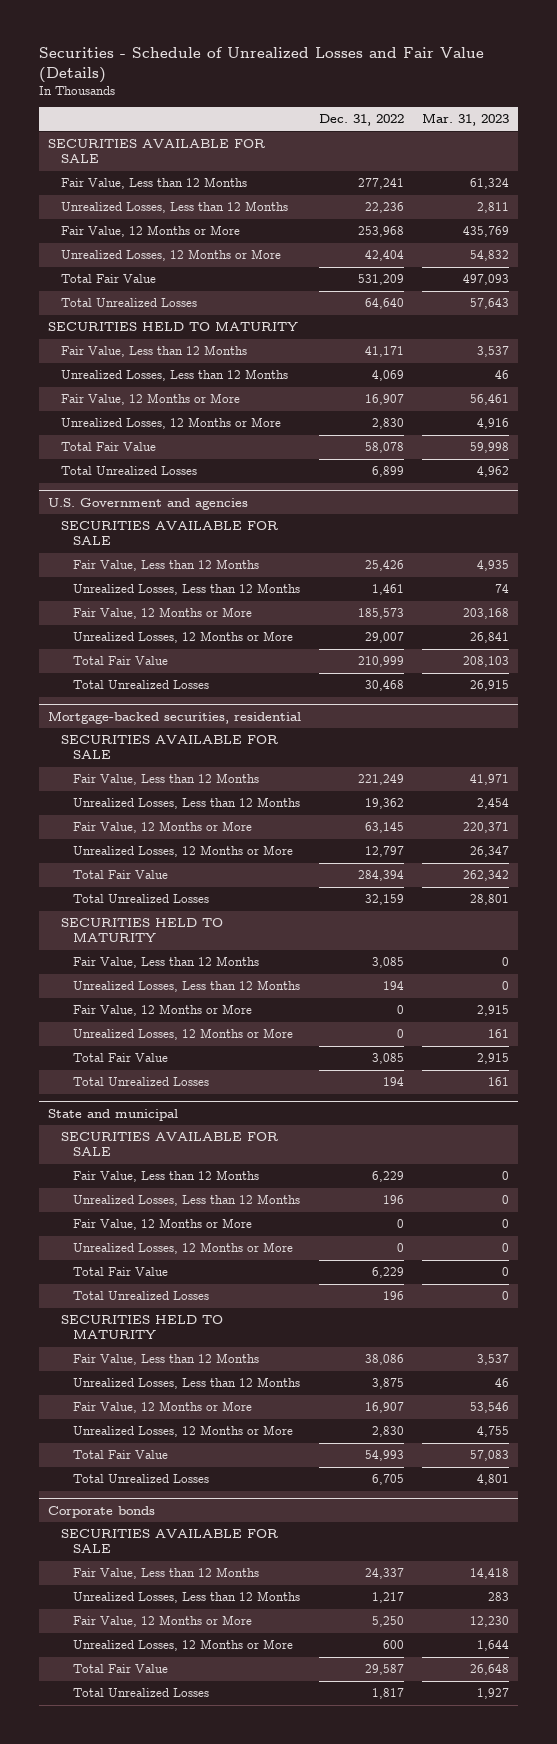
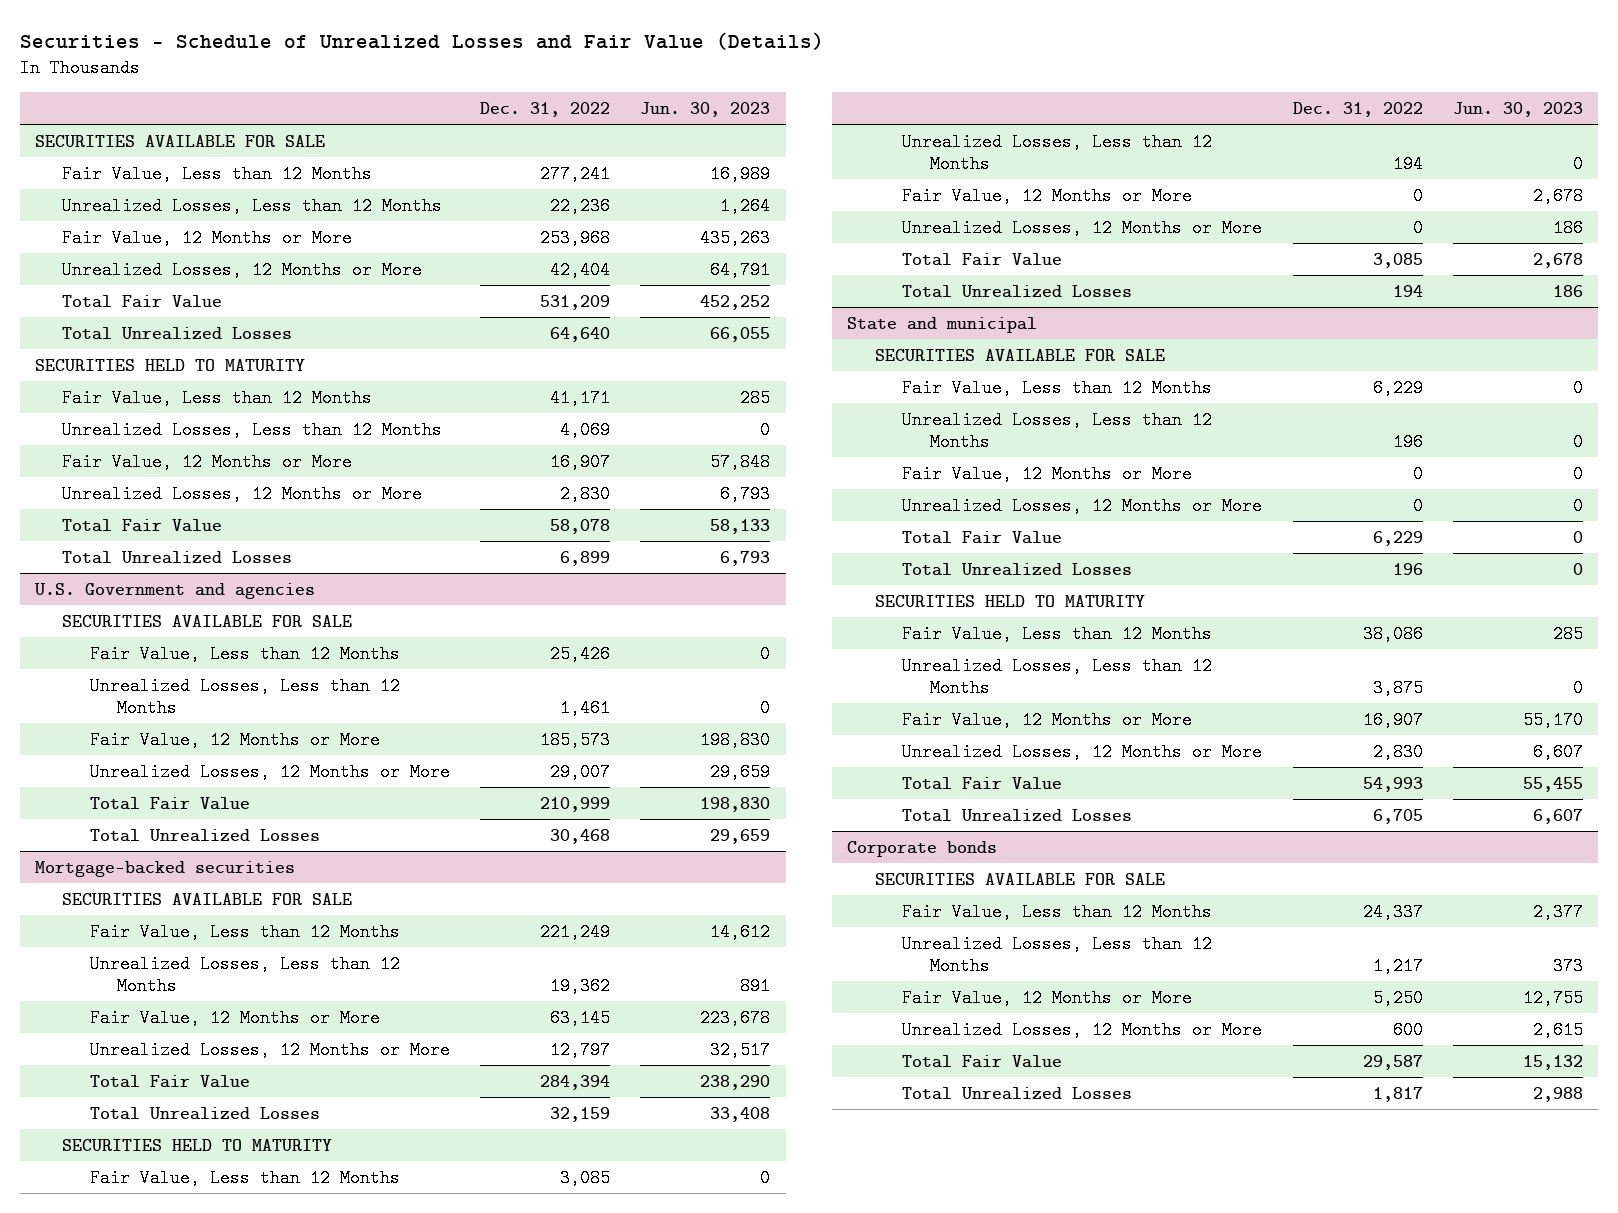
- | Dec. 31, 2022 | Mar. 31, 2023
+ | Dec. 31, 2022 | Jun. 30, 2023
- Mortgage-backed securities, residential
+ Mortgage-backed securities

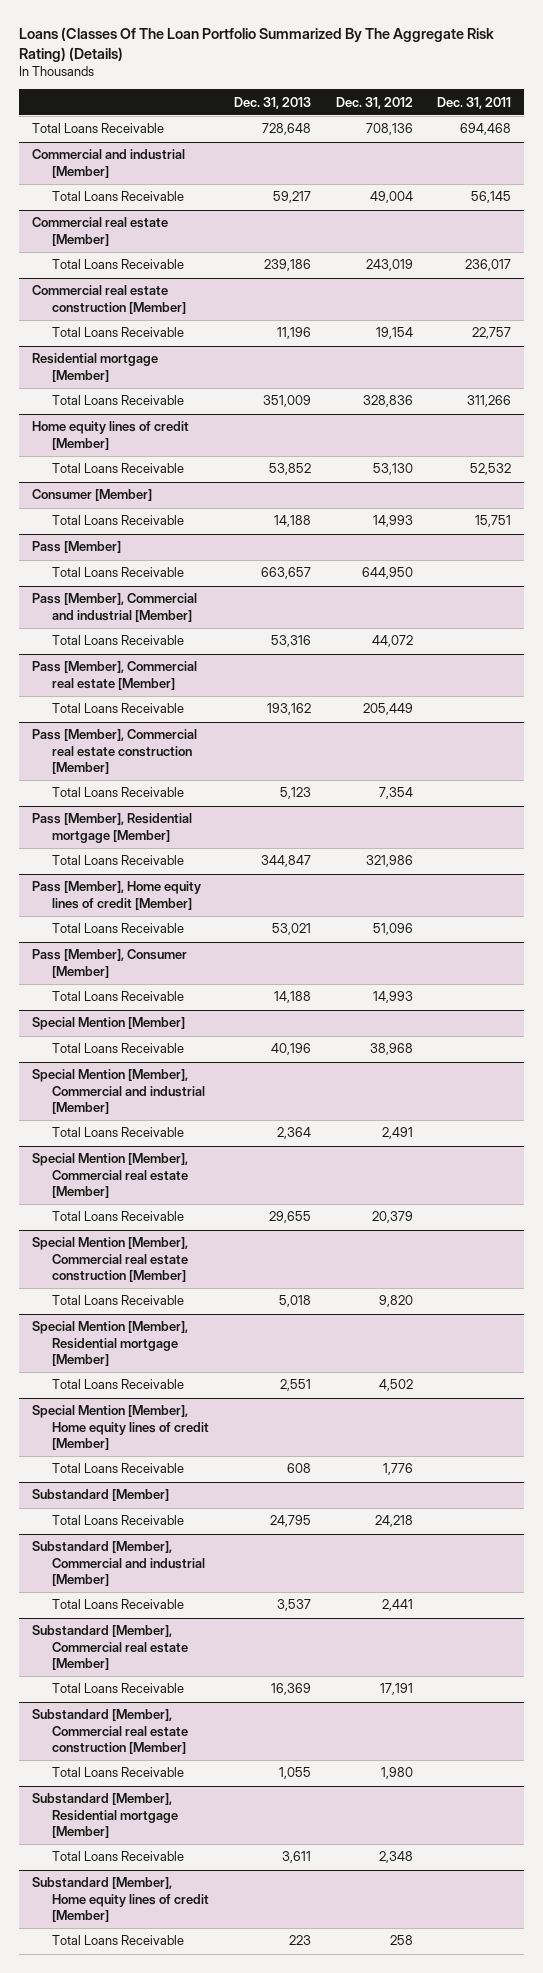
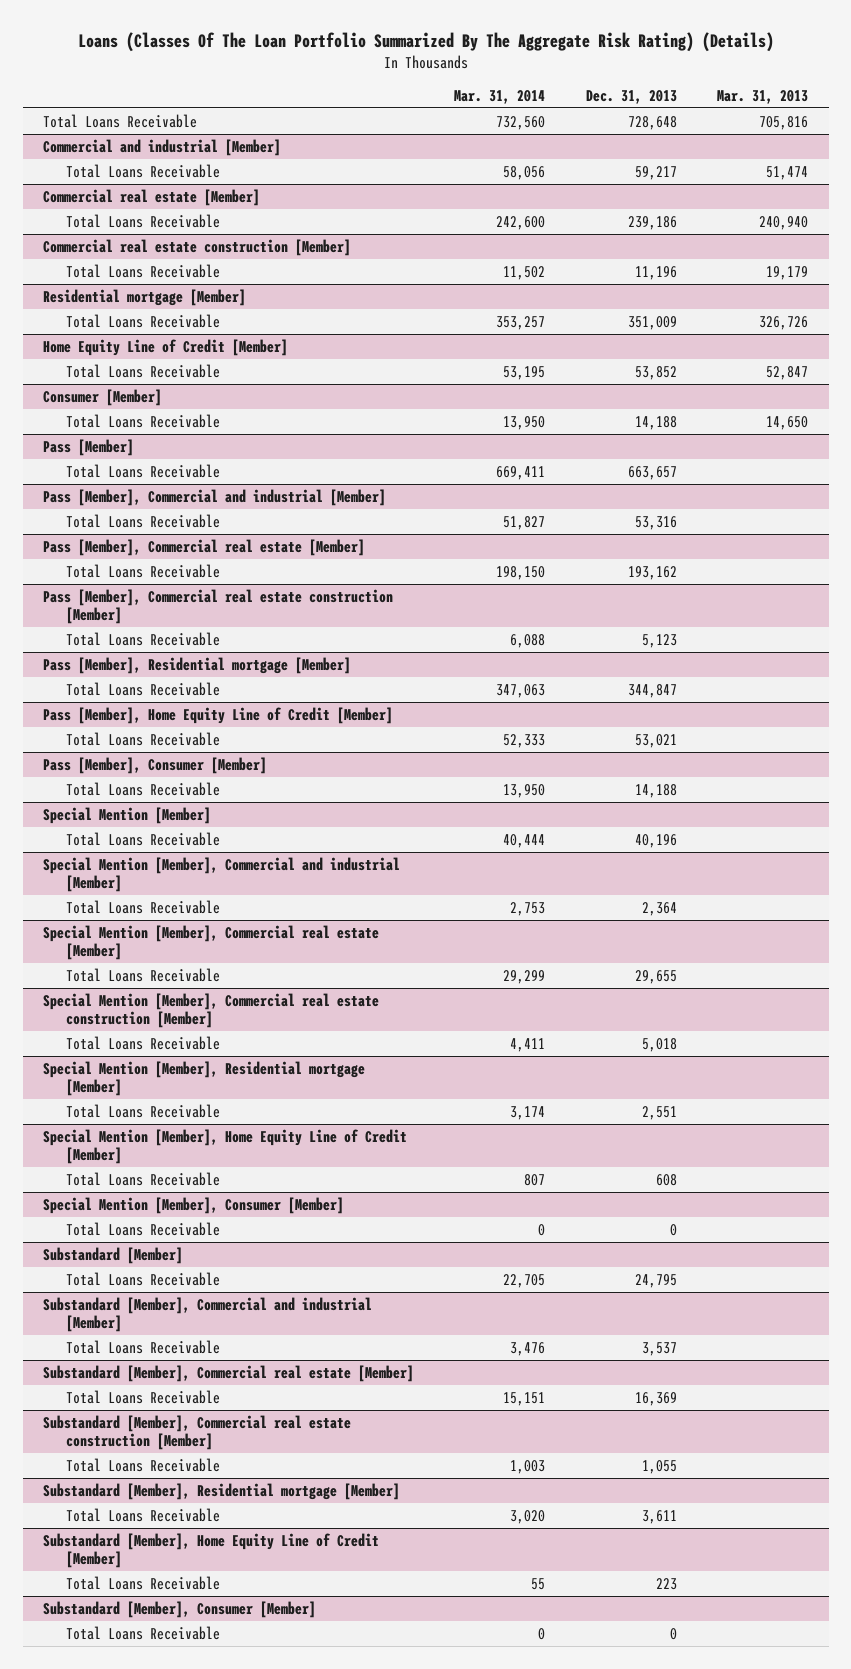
- | Dec. 31, 2013 | Dec. 31, 2012 | Dec. 31, 2011
+ | Mar. 31, 2014 | Dec. 31, 2013 | Mar. 31, 2013
- Home equity lines of credit [Member]
+ Home Equity Line of Credit [Member]
- Pass [Member], Home equity lines of credit [Member]
+ Pass [Member], Home Equity Line of Credit [Member]
- Special Mention [Member], Home equity lines of credit [Member]
+ Special Mention [Member], Home Equity Line of Credit [Member]
+ Special Mention [Member], Consumer [Member]
+ Total Loans Receivable | 0 | 0 |
- Substandard [Member], Home equity lines of credit [Member]
+ Substandard [Member], Home Equity Line of Credit [Member]
+ Substandard [Member], Consumer [Member]
+ Total Loans Receivable | 0 | 0 |

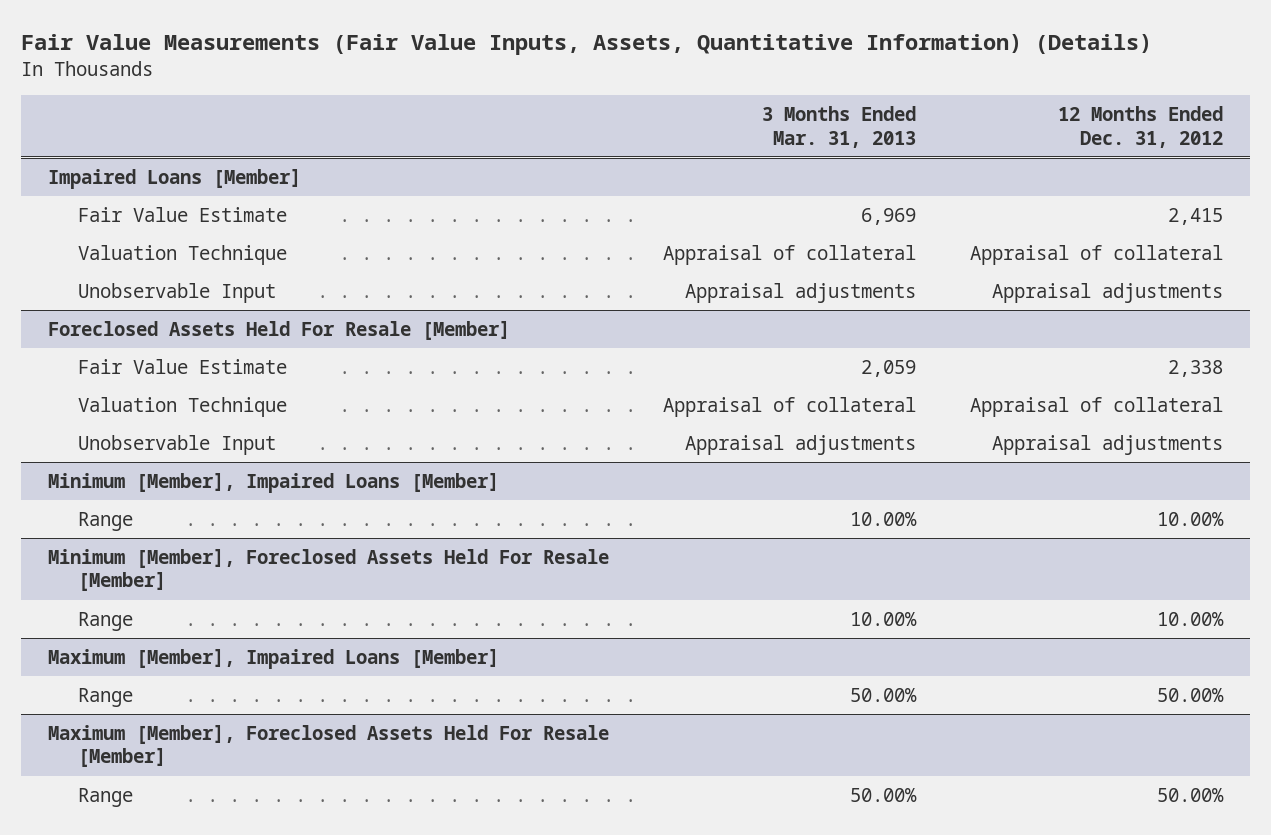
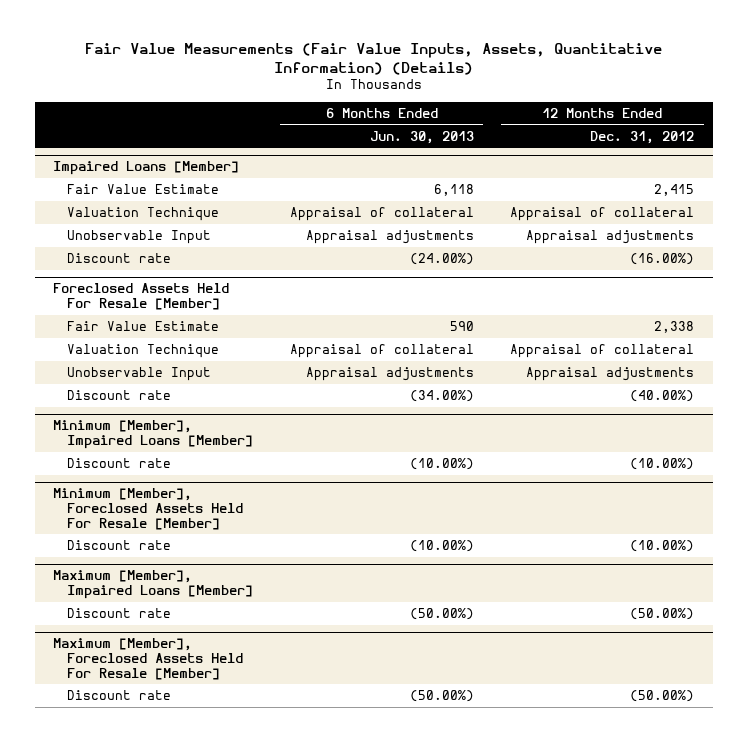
- | 3 Months Ended Mar. 31, 2013 | 12 Months Ended Dec. 31, 2012
+ | 6 Months Ended Jun. 30, 2013 | 12 Months Ended Dec. 31, 2012
@ Impaired Loans [Member]
+ Discount rate | (24.00%) | (16.00%)
@ Foreclosed Assets Held For Resale [Member]
+ Discount rate | (34.00%) | (40.00%)
@ Minimum [Member], Impaired Loans [Member]
- Range | 10.00% | 10.00%
+ Discount rate | (10.00%) | (10.00%)
@ Minimum [Member], Foreclosed Assets Held For Resale [Member]
- Range | 10.00% | 10.00%
+ Discount rate | (10.00%) | (10.00%)
@ Maximum [Member], Impaired Loans [Member]
- Range | 50.00% | 50.00%
+ Discount rate | (50.00%) | (50.00%)
@ Maximum [Member], Foreclosed Assets Held For Resale [Member]
- Range | 50.00% | 50.00%
+ Discount rate | (50.00%) | (50.00%)

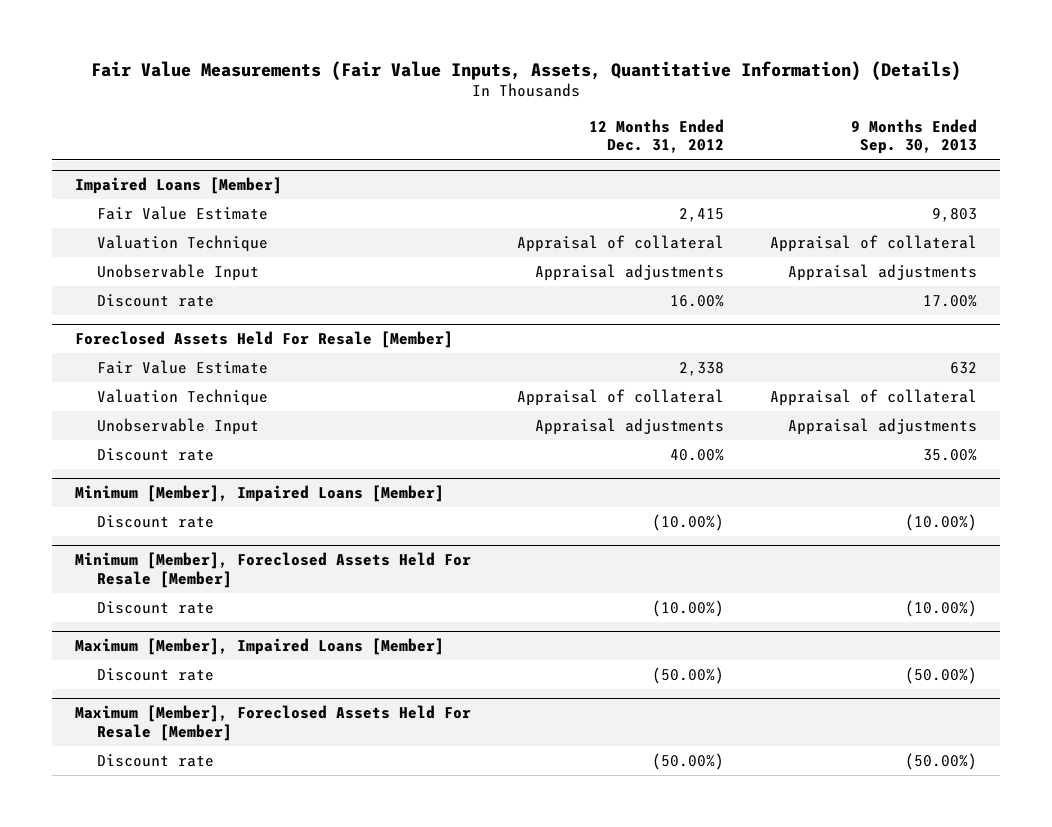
- | 6 Months Ended Jun. 30, 2013 | 12 Months Ended Dec. 31, 2012
+ | 12 Months Ended Dec. 31, 2012 | 9 Months Ended Sep. 30, 2013
@ Impaired Loans [Member]
- Discount rate | (24.00%) | (16.00%)
+ Discount rate | 16.00% | 17.00%
@ Foreclosed Assets Held For Resale [Member]
- Discount rate | (34.00%) | (40.00%)
+ Discount rate | 40.00% | 35.00%

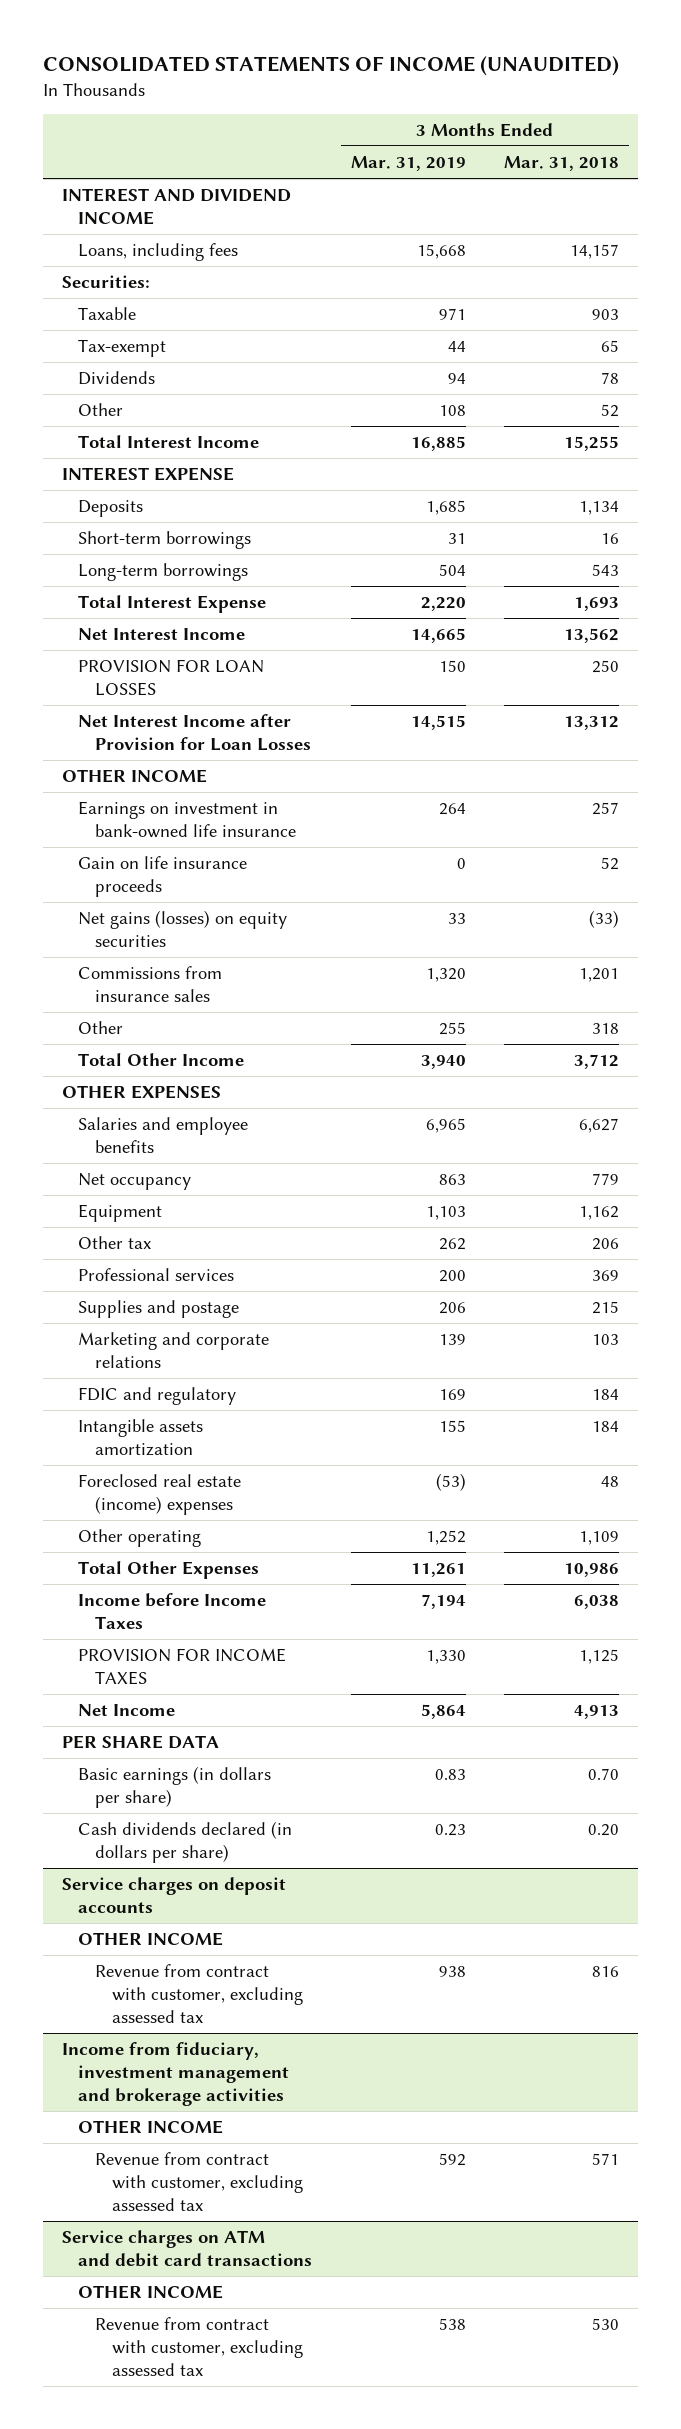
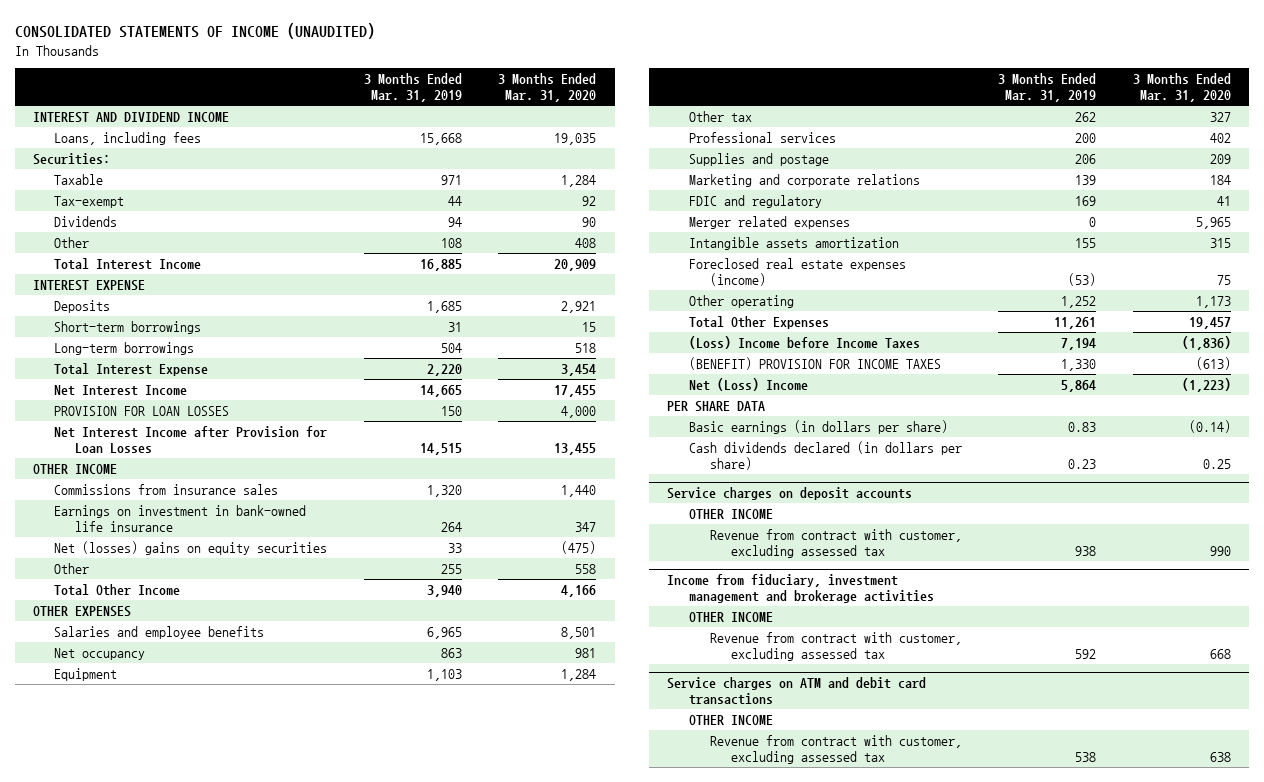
- | 3 Months Ended Mar. 31, 2019 | 3 Months Ended Mar. 31, 2018
+ | 3 Months Ended Mar. 31, 2019 | 3 Months Ended Mar. 31, 2020
- Gain on life insurance proceeds | 0 | 52
- Net gains (losses) on equity securities | 33 | (33)
moved down: Earnings on investment in bank-owned life insurance | 264 | 347
+ Net (losses) gains on equity securities | 33 | (475)
+ Merger related expenses | 0 | 5,965
- Foreclosed real estate (income) expenses | (53) | 48
+ Foreclosed real estate expenses (income) | (53) | 75
- Income before Income Taxes | 7,194 | 6,038
- PROVISION FOR INCOME TAXES | 1,330 | 1,125
- Net Income | 5,864 | 4,913
+ (Loss) Income before Income Taxes | 7,194 | (1,836)
+ (BENEFIT) PROVISION FOR INCOME TAXES | 1,330 | (613)
+ Net (Loss) Income | 5,864 | (1,223)

